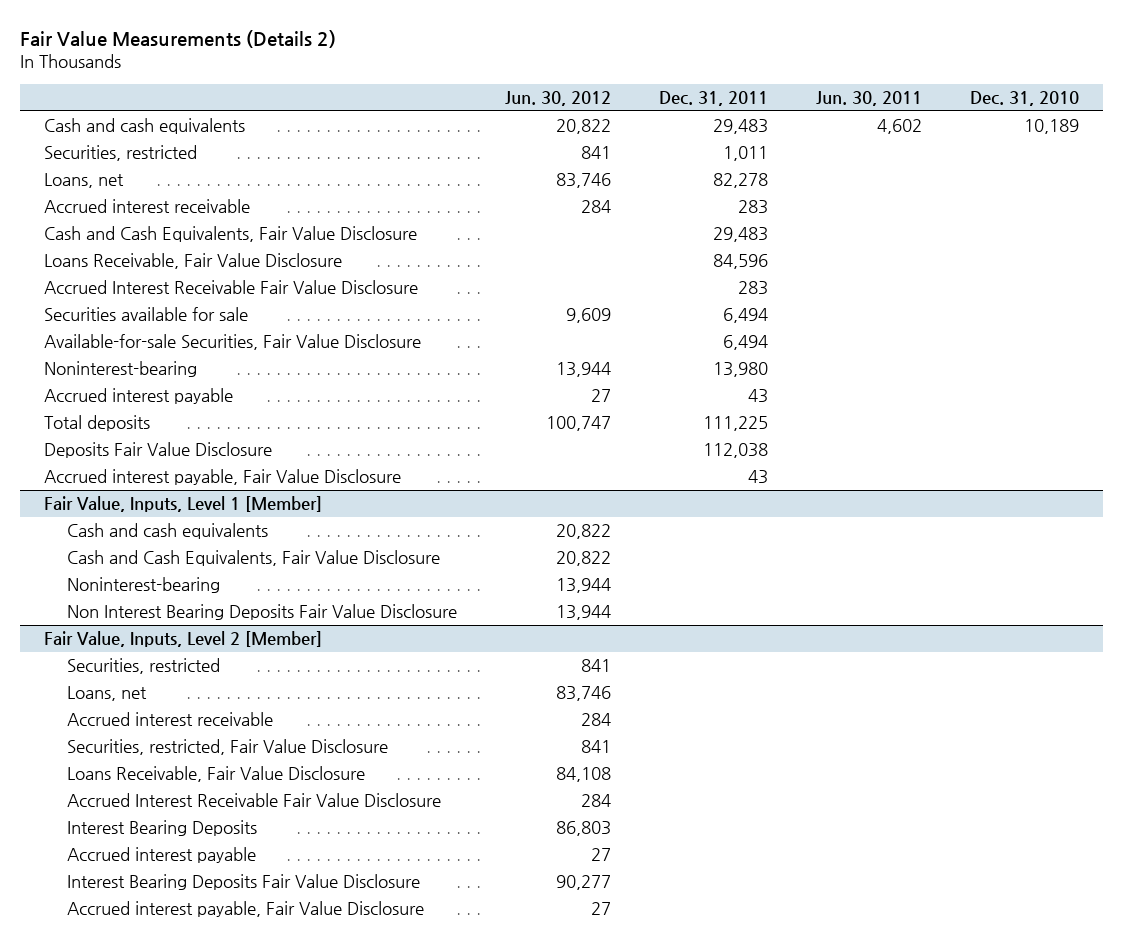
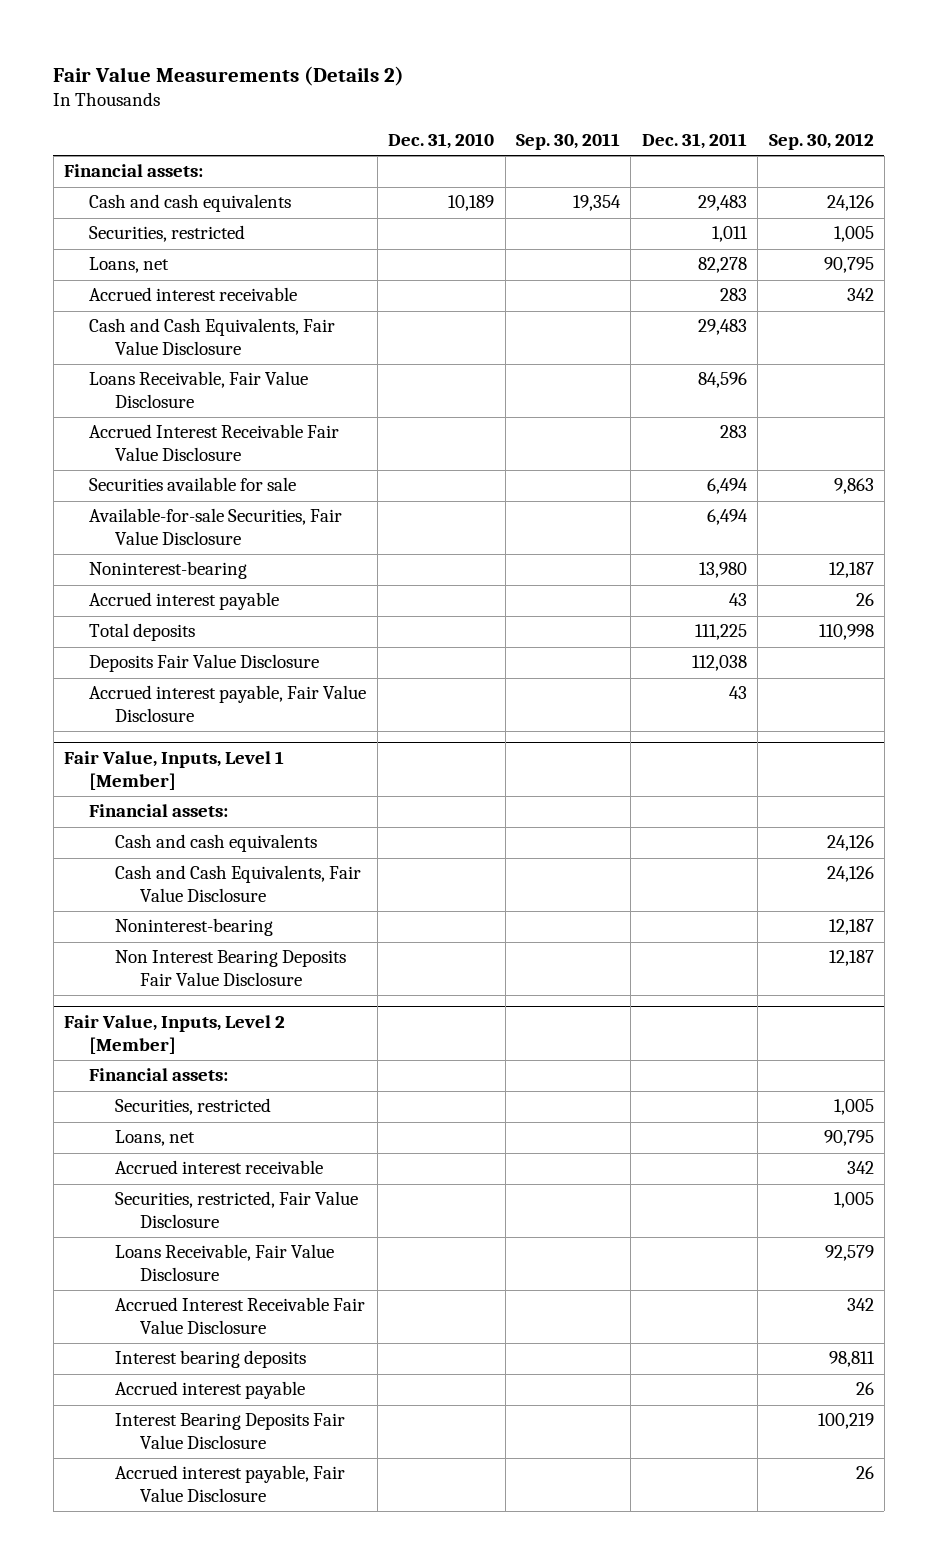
- | Jun. 30, 2012 | Dec. 31, 2011 | Jun. 30, 2011 | Dec. 31, 2010
+ | Dec. 31, 2010 | Sep. 30, 2011 | Dec. 31, 2011 | Sep. 30, 2012
+ Financial assets:
@ Fair Value, Inputs, Level 1 [Member]
+ Financial assets:
@ Fair Value, Inputs, Level 2 [Member]
+ Financial assets:
- Interest Bearing Deposits | 86,803 | | |
+ Interest bearing deposits | | | | 98,811

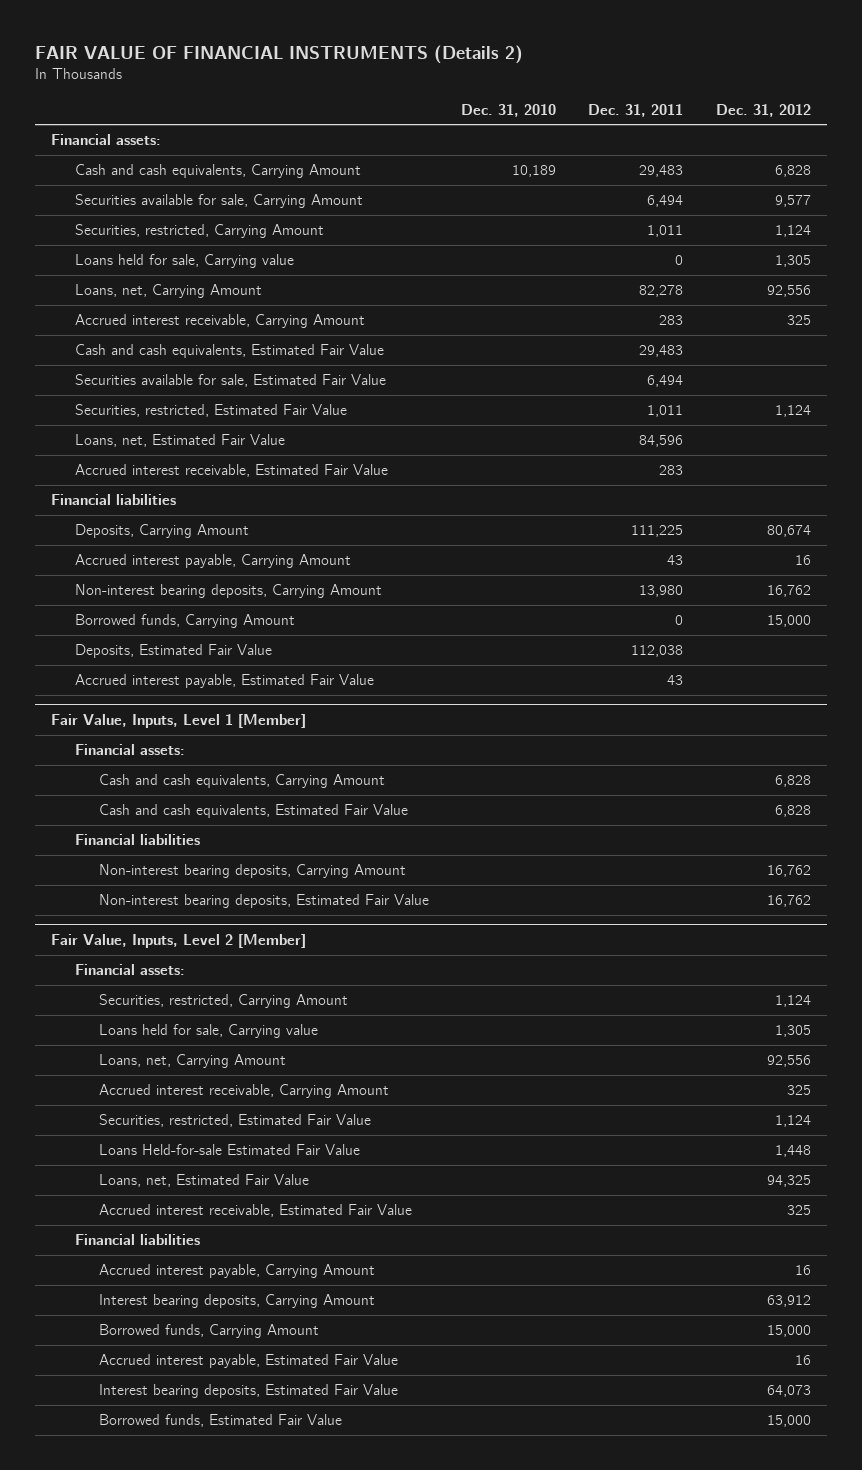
- Fair Value Measurements (Details 2)
+ FAIR VALUE OF FINANCIAL INSTRUMENTS (Details 2)
- | Dec. 31, 2010 | Sep. 30, 2011 | Dec. 31, 2011 | Sep. 30, 2012
+ | Dec. 31, 2010 | Dec. 31, 2011 | Dec. 31, 2012
- Cash and cash equivalents | 10,189 | 19,354 | 29,483 | 24,126
- Securities, restricted | | | 1,011 | 1,005
- Loans, net | | | 82,278 | 90,795
- Accrued interest receivable | | | 283 | 342
- Cash and Cash Equivalents, Fair Value Disclosure | | | 29,483 |
- Loans Receivable, Fair Value Disclosure | | | 84,596 |
- Accrued Interest Receivable Fair Value Disclosure | | | 283 |
- Securities available for sale | | | 6,494 | 9,863
- Available-for-sale Securities, Fair Value Disclosure | | | 6,494 |
- Noninterest-bearing | | | 13,980 | 12,187
- Accrued interest payable | | | 43 | 26
- Total deposits | | | 111,225 | 110,998
- Deposits Fair Value Disclosure | | | 112,038 |
- Accrued interest payable, Fair Value Disclosure | | | 43 |
+ Cash and cash equivalents, Carrying Amount | 10,189 | 29,483 | 6,828
+ Securities available for sale, Carrying Amount | | 6,494 | 9,577
+ Securities, restricted, Carrying Amount | | 1,011 | 1,124
+ Loans held for sale, Carrying value | | 0 | 1,305
+ Loans, net, Carrying Amount | | 82,278 | 92,556
+ Accrued interest receivable, Carrying Amount | | 283 | 325
+ Cash and cash equivalents, Estimated Fair Value | | 29,483 |
+ Securities available for sale, Estimated Fair Value | | 6,494 |
+ Securities, restricted, Estimated Fair Value | | 1,011 | 1,124
+ Loans, net, Estimated Fair Value | | 84,596 |
+ Accrued interest receivable, Estimated Fair Value | | 283 |
+ Financial liabilities
+ Deposits, Carrying Amount | | 111,225 | 80,674
+ Accrued interest payable, Carrying Amount | | 43 | 16
+ Non-interest bearing deposits, Carrying Amount | | 13,980 | 16,762
+ Borrowed funds, Carrying Amount | | 0 | 15,000
+ Deposits, Estimated Fair Value | | 112,038 |
+ Accrued interest payable, Estimated Fair Value | | 43 |
@ Fair Value, Inputs, Level 1 [Member]
- Cash and cash equivalents | | | | 24,126
- Cash and Cash Equivalents, Fair Value Disclosure | | | | 24,126
- Noninterest-bearing | | | | 12,187
- Non Interest Bearing Deposits Fair Value Disclosure | | | | 12,187
+ Cash and cash equivalents, Carrying Amount | | | 6,828
+ Cash and cash equivalents, Estimated Fair Value | | | 6,828
+ Financial liabilities
+ Non-interest bearing deposits, Carrying Amount | | | 16,762
+ Non-interest bearing deposits, Estimated Fair Value | | | 16,762
@ Fair Value, Inputs, Level 2 [Member]
- Securities, restricted | | | | 1,005
- Loans, net | | | | 90,795
- Accrued interest receivable | | | | 342
- Securities, restricted, Fair Value Disclosure | | | | 1,005
- Loans Receivable, Fair Value Disclosure | | | | 92,579
- Accrued Interest Receivable Fair Value Disclosure | | | | 342
- Interest bearing deposits | | | | 98,811
- Accrued interest payable | | | | 26
- Interest Bearing Deposits Fair Value Disclosure | | | | 100,219
- Accrued interest payable, Fair Value Disclosure | | | | 26
+ Securities, restricted, Carrying Amount | | | 1,124
+ Loans held for sale, Carrying value | | | 1,305
+ Loans, net, Carrying Amount | | | 92,556
+ Accrued interest receivable, Carrying Amount | | | 325
+ Securities, restricted, Estimated Fair Value | | | 1,124
+ Loans Held-for-sale Estimated Fair Value | | | 1,448
+ Loans, net, Estimated Fair Value | | | 94,325
+ Accrued interest receivable, Estimated Fair Value | | | 325
+ Financial liabilities
+ Accrued interest payable, Carrying Amount | | | 16
+ Interest bearing deposits, Carrying Amount | | | 63,912
+ Borrowed funds, Carrying Amount | | | 15,000
+ Accrued interest payable, Estimated Fair Value | | | 16
+ Interest bearing deposits, Estimated Fair Value | | | 64,073
+ Borrowed funds, Estimated Fair Value | | | 15,000

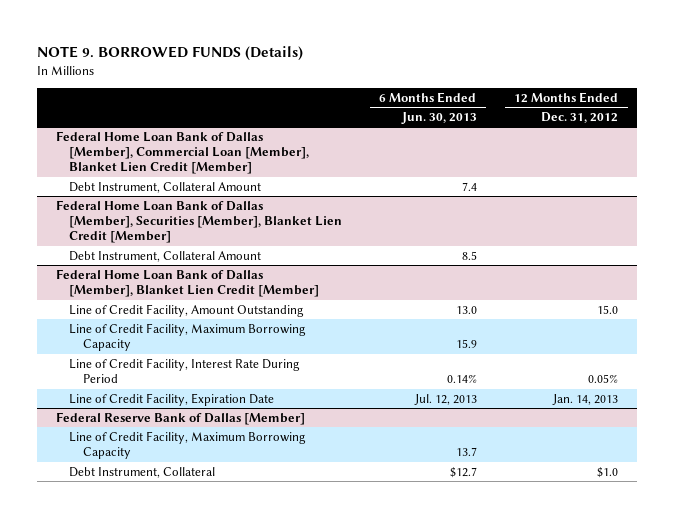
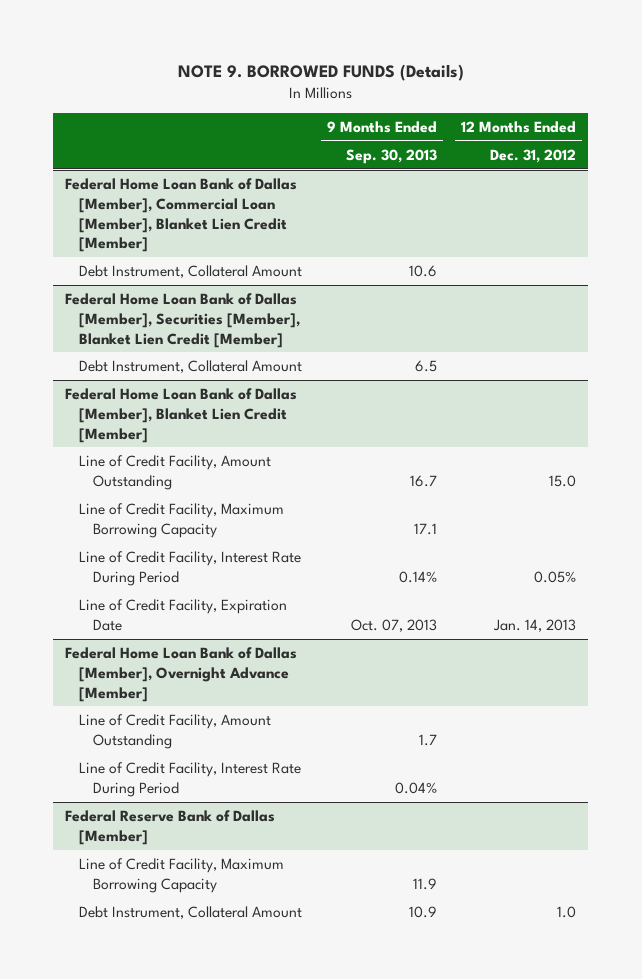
- | 6 Months Ended Jun. 30, 2013 | 12 Months Ended Dec. 31, 2012
+ | 9 Months Ended Sep. 30, 2013 | 12 Months Ended Dec. 31, 2012
+ Federal Home Loan Bank of Dallas [Member], Overnight Advance [Member]
+ Line of Credit Facility, Amount Outstanding | 1.7 |
+ Line of Credit Facility, Interest Rate During Period | 0.04% |
@ Federal Reserve Bank of Dallas [Member]
- Debt Instrument, Collateral | $12.7 | $1.0
+ Debt Instrument, Collateral Amount | 10.9 | 1.0

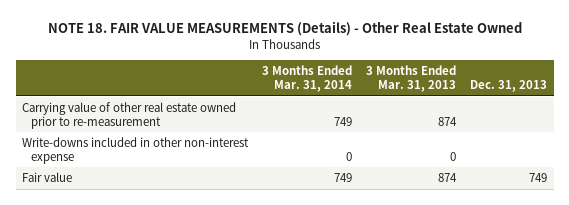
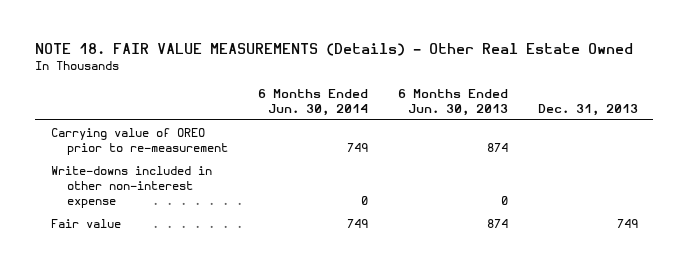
- | 3 Months Ended Mar. 31, 2014 | 3 Months Ended Mar. 31, 2013 | Dec. 31, 2013
+ | 6 Months Ended Jun. 30, 2014 | 6 Months Ended Jun. 30, 2013 | Dec. 31, 2013
- Carrying value of other real estate owned prior to re-measurement | 749 | 874 |
+ Carrying value of OREO prior to re-measurement | 749 | 874 |

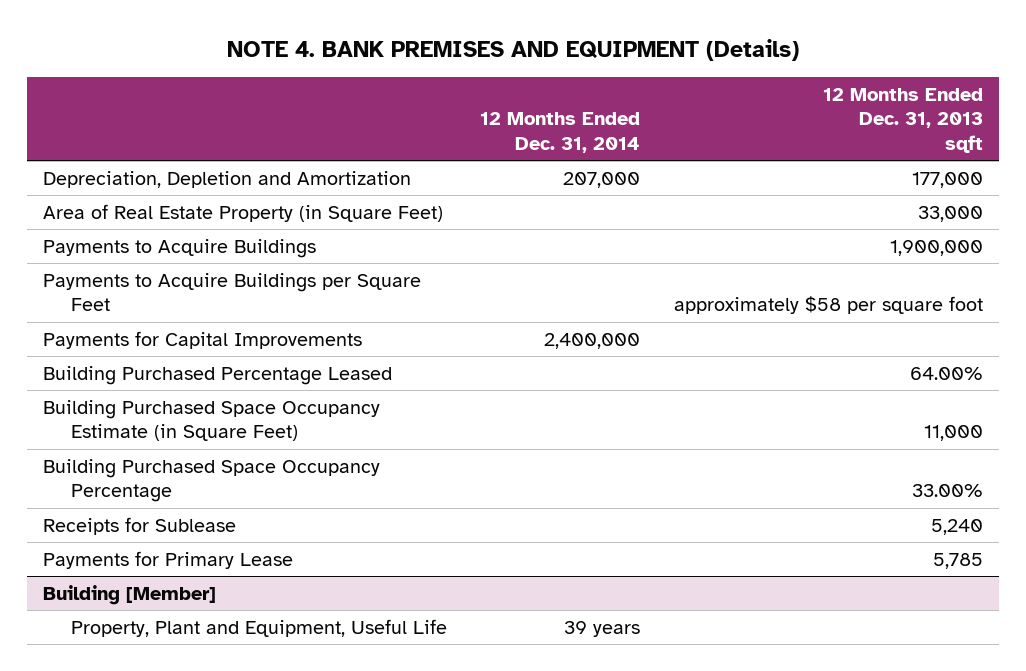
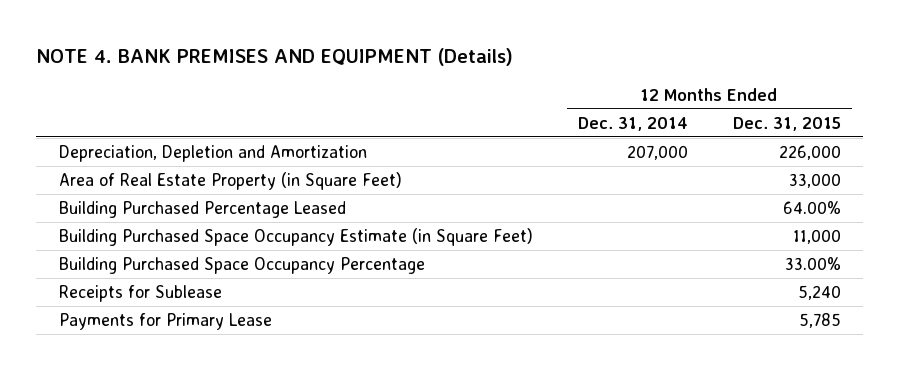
- | 12 Months Ended Dec. 31, 2014 | 12 Months Ended Dec. 31, 2013 sqft
+ | 12 Months Ended Dec. 31, 2014 | 12 Months Ended Dec. 31, 2015
- Payments to Acquire Buildings | | 1,900,000
- Payments to Acquire Buildings per Square Feet | | approximately $58 per square foot
- Payments for Capital Improvements | 2,400,000 |
- Building [Member]
- Property, Plant and Equipment, Useful Life | 39 years |

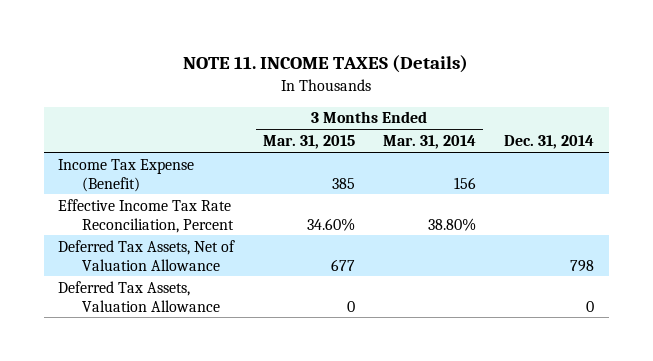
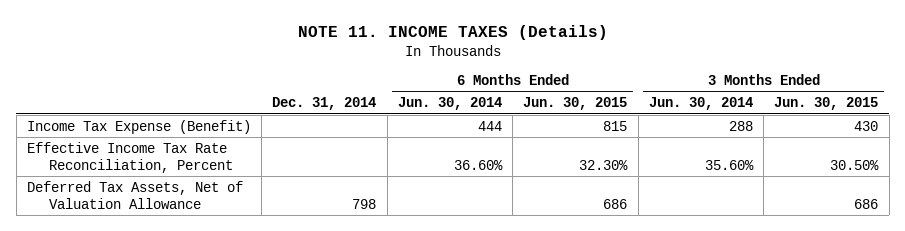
- | 3 Months Ended Mar. 31, 2015 | 3 Months Ended Mar. 31, 2014 | Dec. 31, 2014
+ | Dec. 31, 2014 | 6 Months Ended Jun. 30, 2014 | 6 Months Ended Jun. 30, 2015 | 3 Months Ended Jun. 30, 2014 | 3 Months Ended Jun. 30, 2015
- Deferred Tax Assets, Valuation Allowance | 0 | | 0

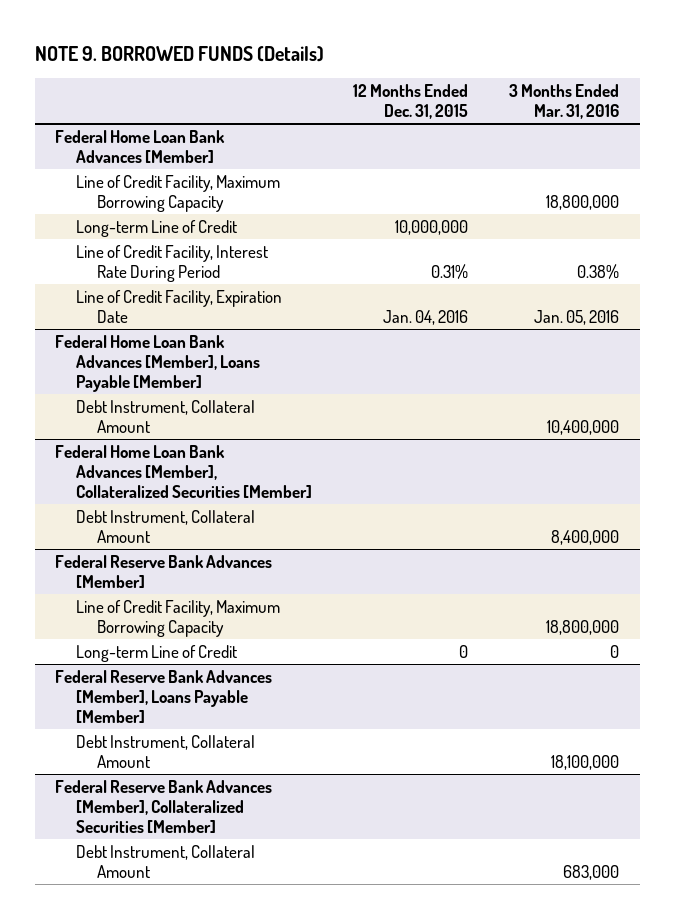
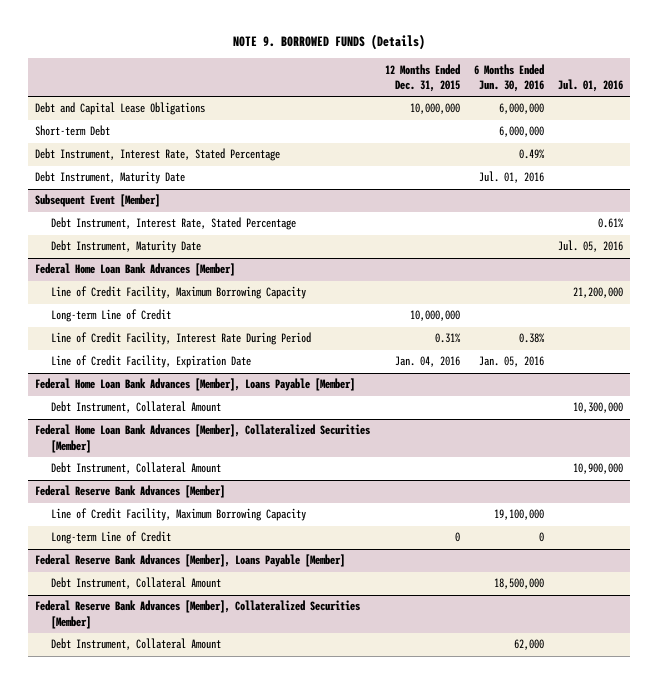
- | 12 Months Ended Dec. 31, 2015 | 3 Months Ended Mar. 31, 2016
+ | 12 Months Ended Dec. 31, 2015 | 6 Months Ended Jun. 30, 2016 | Jul. 01, 2016
+ Debt and Capital Lease Obligations | 10,000,000 | 6,000,000 |
+ Short-term Debt | | 6,000,000 |
+ Debt Instrument, Interest Rate, Stated Percentage | | 0.49% |
+ Debt Instrument, Maturity Date | | Jul. 01, 2016 |
+ Subsequent Event [Member]
+ Debt Instrument, Interest Rate, Stated Percentage | | | 0.61%
+ Debt Instrument, Maturity Date | | | Jul. 05, 2016

